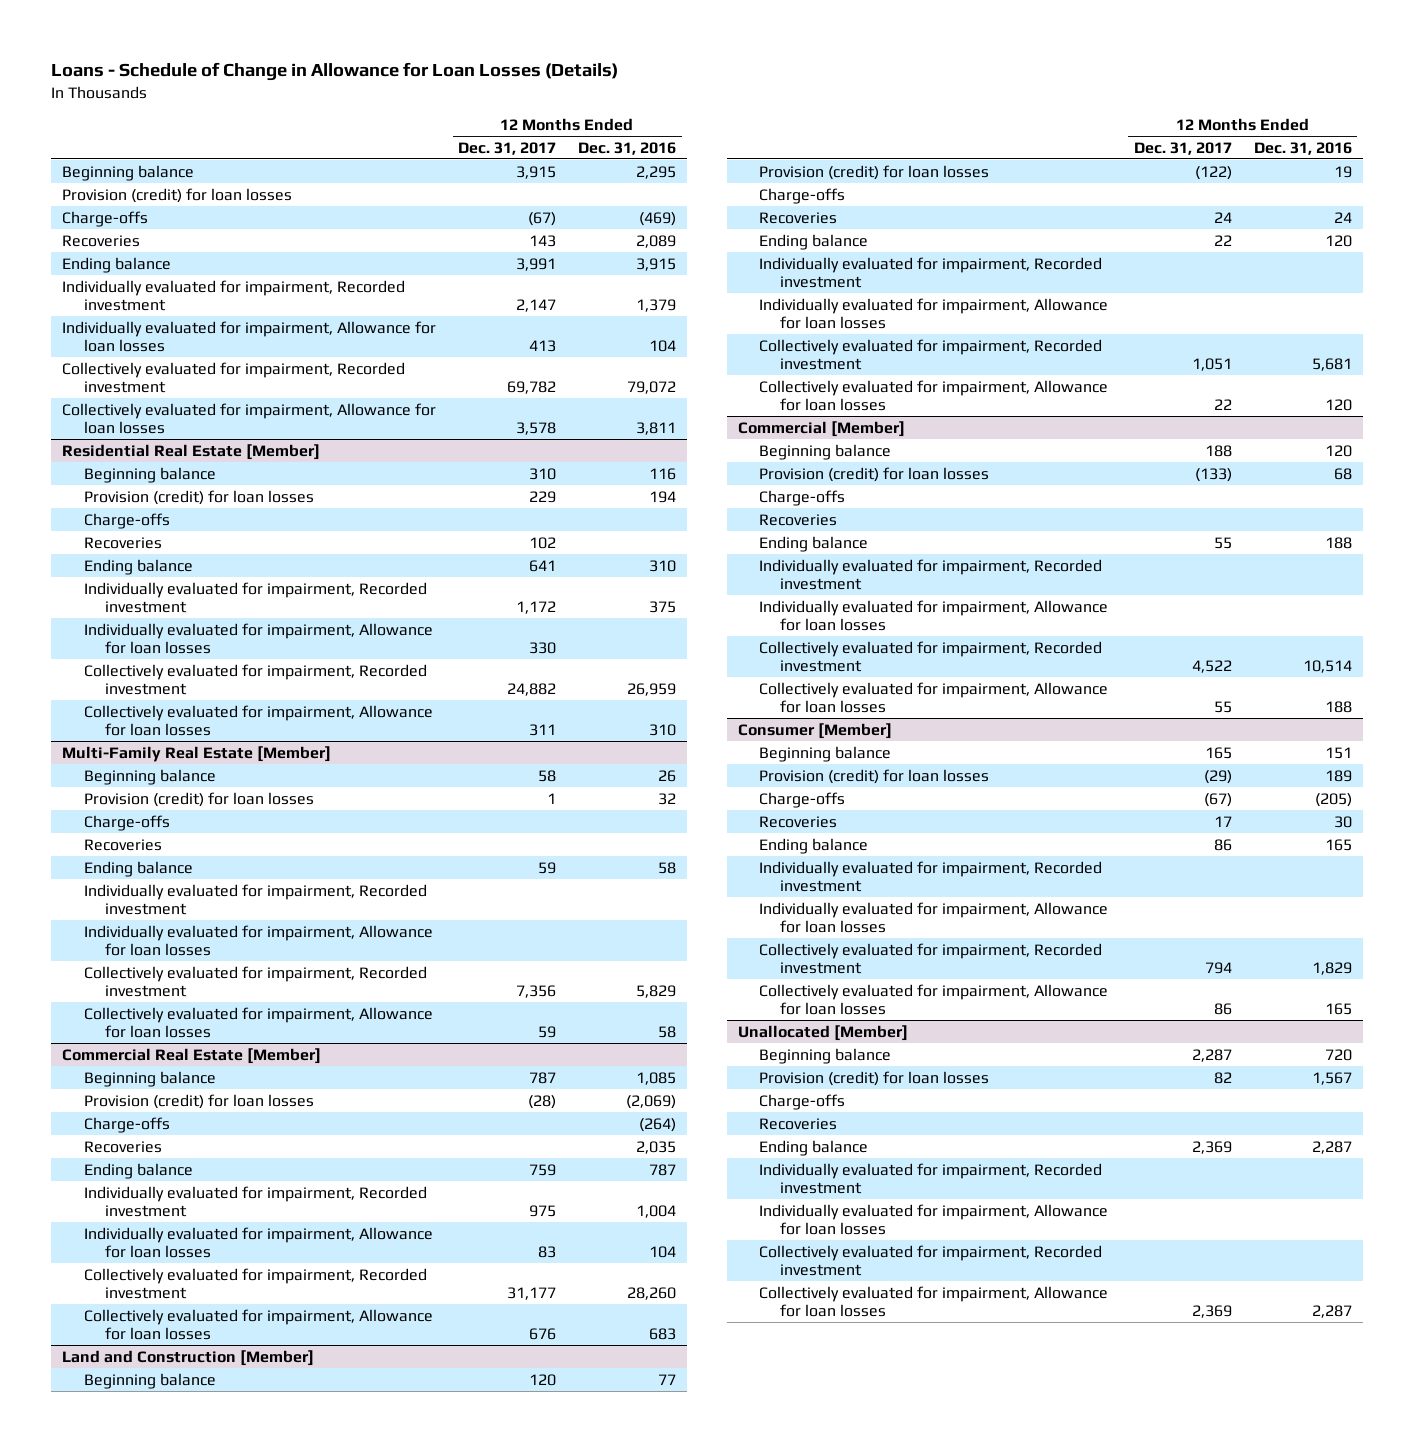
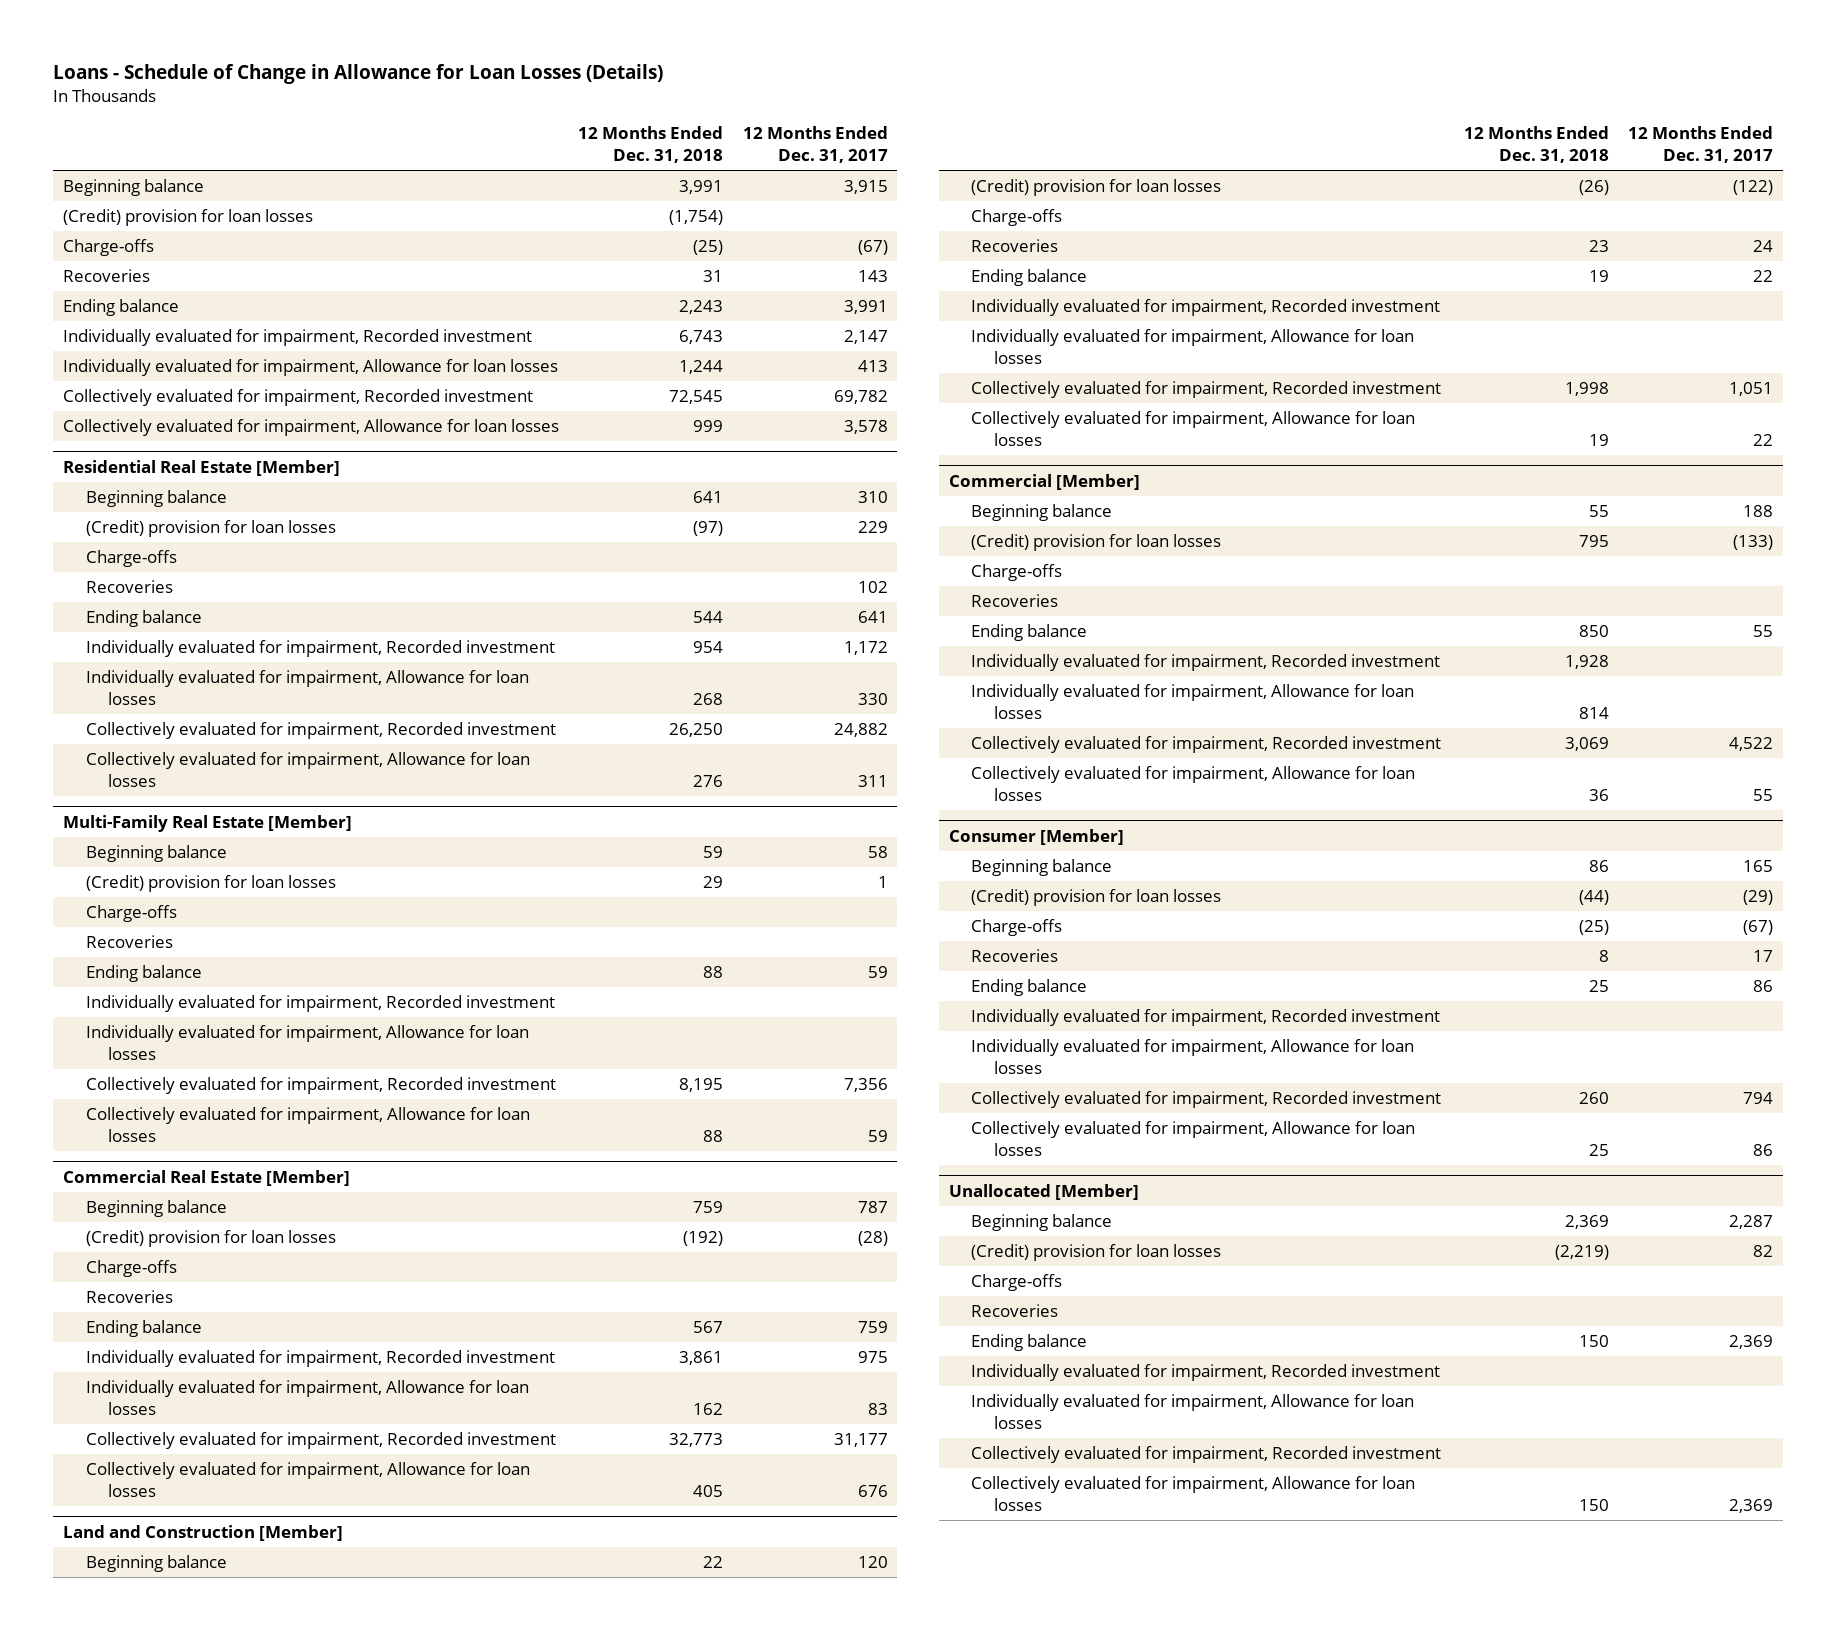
- | 12 Months Ended Dec. 31, 2017 | 12 Months Ended Dec. 31, 2016
+ | 12 Months Ended Dec. 31, 2018 | 12 Months Ended Dec. 31, 2017
- Provision (credit) for loan losses
+ (Credit) provision for loan losses | (1,754) |
@ Residential Real Estate [Member]
- Provision (credit) for loan losses | 229 | 194
+ (Credit) provision for loan losses | (97) | 229
@ Multi-Family Real Estate [Member]
- Provision (credit) for loan losses | 1 | 32
+ (Credit) provision for loan losses | 29 | 1
@ Commercial Real Estate [Member]
- Provision (credit) for loan losses | (28) | (2,069)
+ (Credit) provision for loan losses | (192) | (28)
@ Land and Construction [Member]
- Provision (credit) for loan losses | (122) | 19
+ (Credit) provision for loan losses | (26) | (122)
@ Commercial [Member]
- Provision (credit) for loan losses | (133) | 68
+ (Credit) provision for loan losses | 795 | (133)
@ Consumer [Member]
- Provision (credit) for loan losses | (29) | 189
+ (Credit) provision for loan losses | (44) | (29)
@ Unallocated [Member]
- Provision (credit) for loan losses | 82 | 1,567
+ (Credit) provision for loan losses | (2,219) | 82

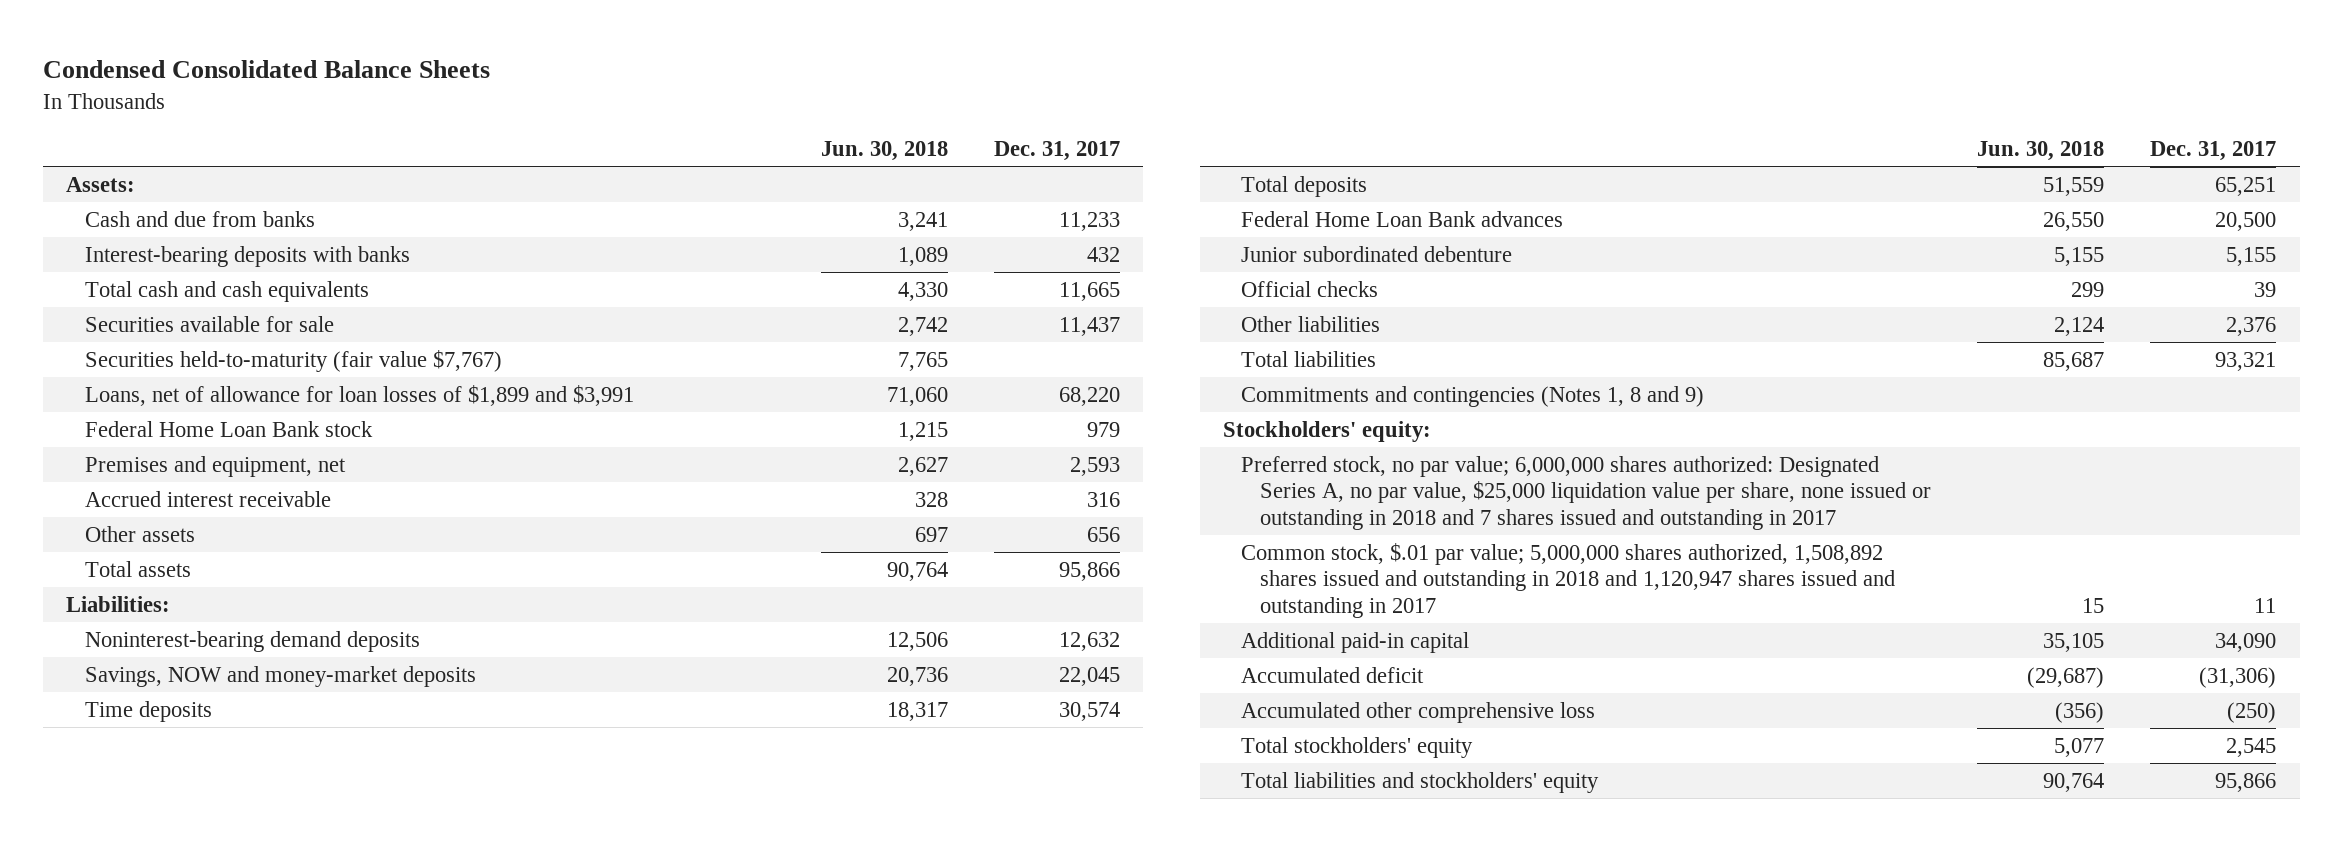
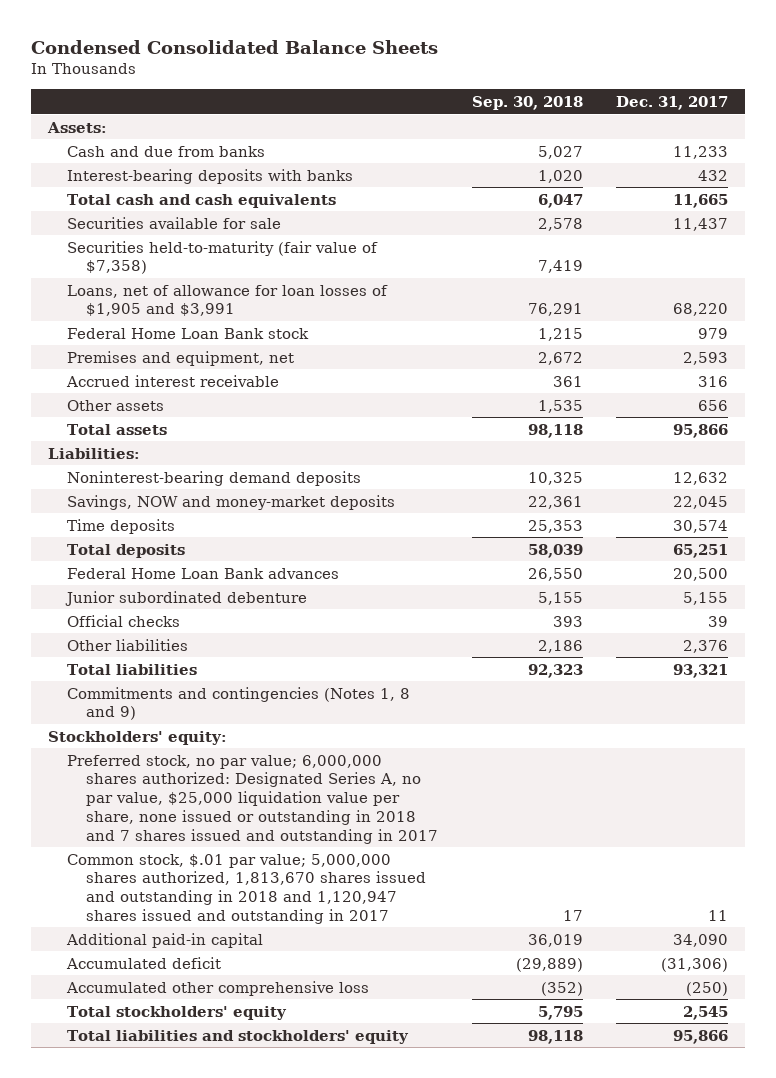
- | Jun. 30, 2018 | Dec. 31, 2017
+ | Sep. 30, 2018 | Dec. 31, 2017
- Securities held-to-maturity (fair value $7,767) | 7,765 |
- Loans, net of allowance for loan losses of $1,899 and $3,991 | 71,060 | 68,220
+ Securities held-to-maturity (fair value of $7,358) | 7,419 |
+ Loans, net of allowance for loan losses of $1,905 and $3,991 | 76,291 | 68,220
- Common stock, $.01 par value; 5,000,000 shares authorized, 1,508,892 shares issued and outstanding in 2018 and 1,120,947 shares issued and outstanding in 2017 | 15 | 11
+ Common stock, $.01 par value; 5,000,000 shares authorized, 1,813,670 shares issued and outstanding in 2018 and 1,120,947 shares issued and outstanding in 2017 | 17 | 11

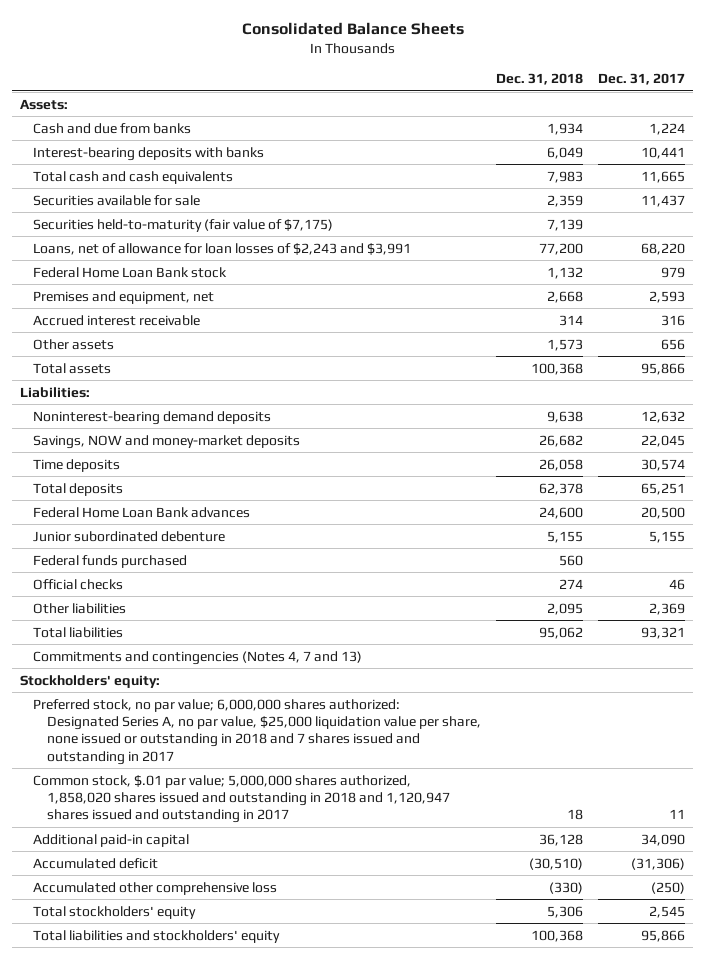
- Condensed Consolidated Balance Sheets
+ Consolidated Balance Sheets
- | Sep. 30, 2018 | Dec. 31, 2017
+ | Dec. 31, 2018 | Dec. 31, 2017
- Cash and due from banks | 5,027 | 11,233
- Interest-bearing deposits with banks | 1,020 | 432
+ Cash and due from banks | 1,934 | 1,224
+ Interest-bearing deposits with banks | 6,049 | 10,441
- Securities held-to-maturity (fair value of $7,358) | 7,419 |
- Loans, net of allowance for loan losses of $1,905 and $3,991 | 76,291 | 68,220
+ Securities held-to-maturity (fair value of $7,175) | 7,139 |
+ Loans, net of allowance for loan losses of $2,243 and $3,991 | 77,200 | 68,220
- Official checks | 393 | 39
- Other liabilities | 2,186 | 2,376
+ Federal funds purchased | 560 |
+ Official checks | 274 | 46
+ Other liabilities | 2,095 | 2,369
- Commitments and contingencies (Notes 1, 8 and 9)
+ Commitments and contingencies (Notes 4, 7 and 13)
- Common stock, $.01 par value; 5,000,000 shares authorized, 1,813,670 shares issued and outstanding in 2018 and 1,120,947 shares issued and outstanding in 2017 | 17 | 11
+ Common stock, $.01 par value; 5,000,000 shares authorized, 1,858,020 shares issued and outstanding in 2018 and 1,120,947 shares issued and outstanding in 2017 | 18 | 11

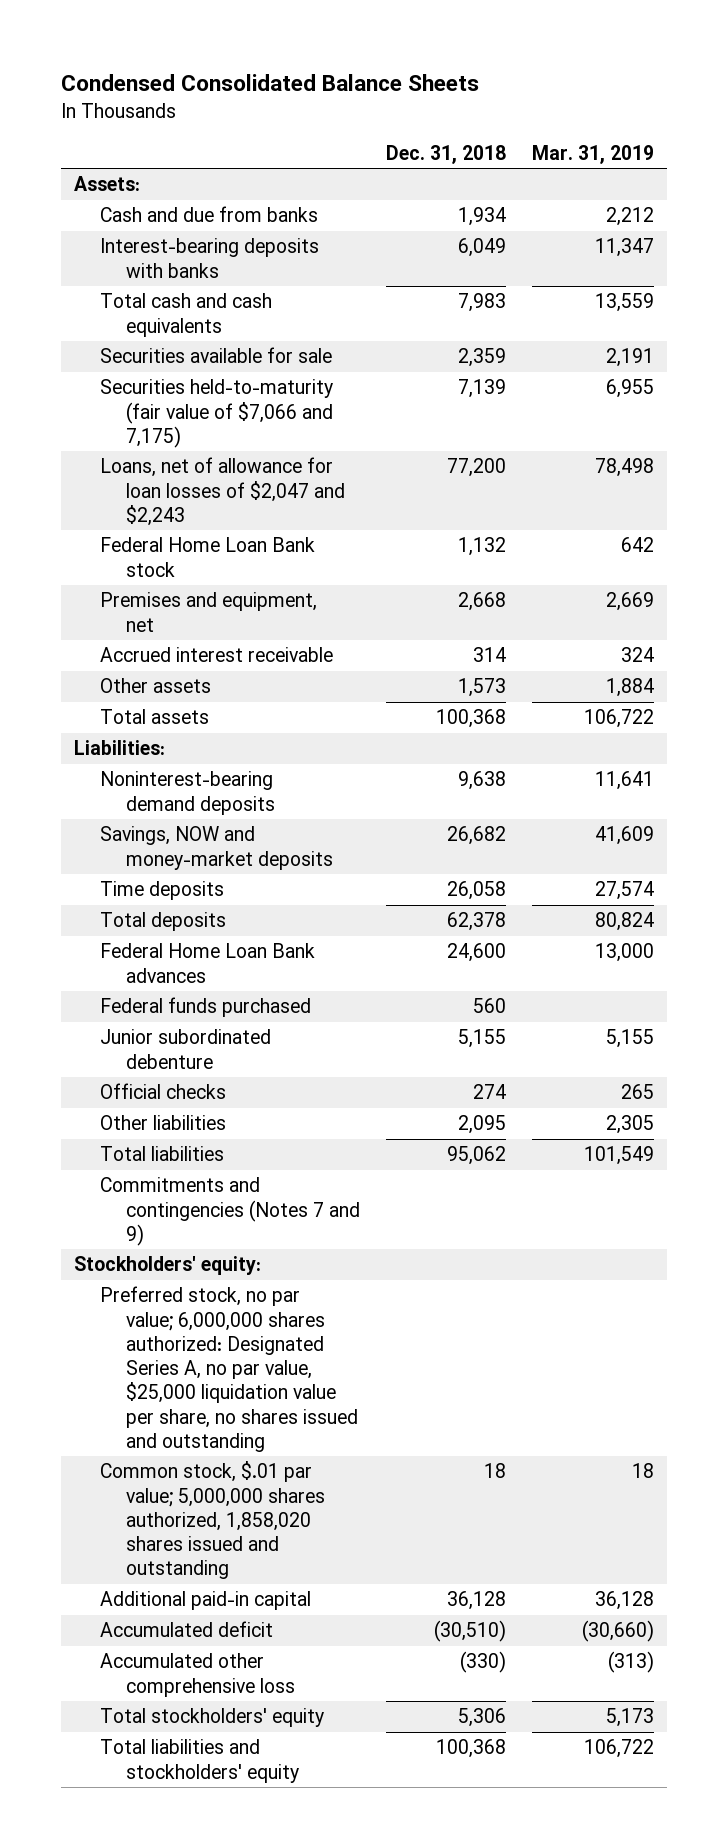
- Consolidated Balance Sheets
+ Condensed Consolidated Balance Sheets
- | Dec. 31, 2018 | Dec. 31, 2017
+ | Dec. 31, 2018 | Mar. 31, 2019
- Securities held-to-maturity (fair value of $7,175) | 7,139 |
- Loans, net of allowance for loan losses of $2,243 and $3,991 | 77,200 | 68,220
+ Securities held-to-maturity (fair value of $7,066 and 7,175) | 7,139 | 6,955
+ Loans, net of allowance for loan losses of $2,047 and $2,243 | 77,200 | 78,498
moved down: Junior subordinated debenture | 5,155 | 5,155
- Commitments and contingencies (Notes 4, 7 and 13)
+ Commitments and contingencies (Notes 7 and 9)
- Preferred stock, no par value; 6,000,000 shares authorized: Designated Series A, no par value, $25,000 liquidation value per share, none issued or outstanding in 2018 and 7 shares issued and outstanding in 2017
- Common stock, $.01 par value; 5,000,000 shares authorized, 1,858,020 shares issued and outstanding in 2018 and 1,120,947 shares issued and outstanding in 2017 | 18 | 11
+ Preferred stock, no par value; 6,000,000 shares authorized: Designated Series A, no par value, $25,000 liquidation value per share, no shares issued and outstanding
+ Common stock, $.01 par value; 5,000,000 shares authorized, 1,858,020 shares issued and outstanding | 18 | 18

